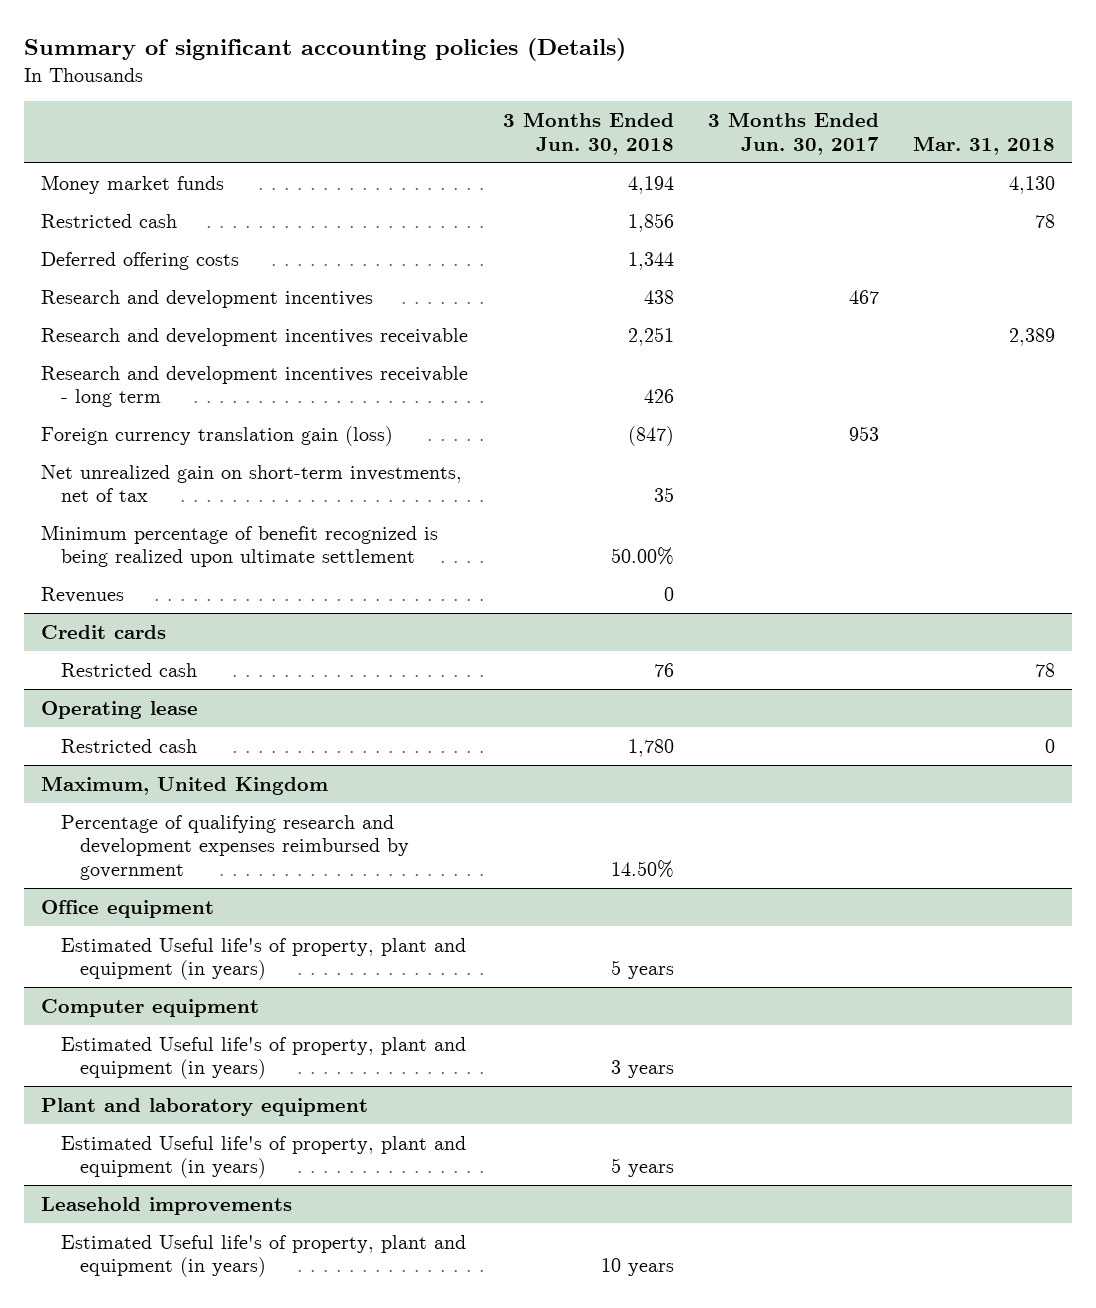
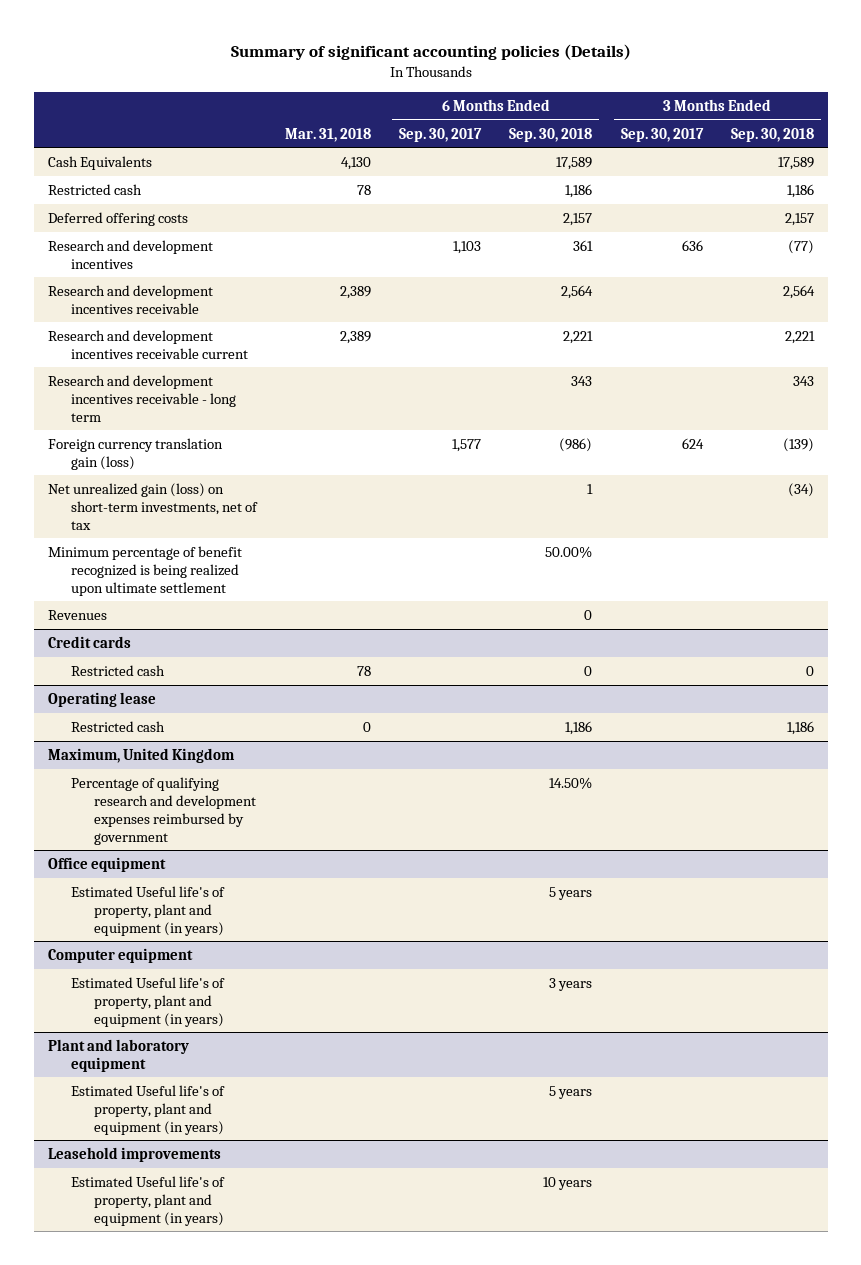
- | 3 Months Ended Jun. 30, 2018 | 3 Months Ended Jun. 30, 2017 | Mar. 31, 2018
+ | Mar. 31, 2018 | 6 Months Ended Sep. 30, 2017 | 6 Months Ended Sep. 30, 2018 | 3 Months Ended Sep. 30, 2017 | 3 Months Ended Sep. 30, 2018
- Money market funds | 4,194 | | 4,130
+ Cash Equivalents | 4,130 | | 17,589 | | 17,589
+ Research and development incentives receivable current | 2,389 | | 2,221 | | 2,221
- Net unrealized gain on short-term investments, net of tax | 35 | |
+ Net unrealized gain (loss) on short-term investments, net of tax | | | 1 | | (34)

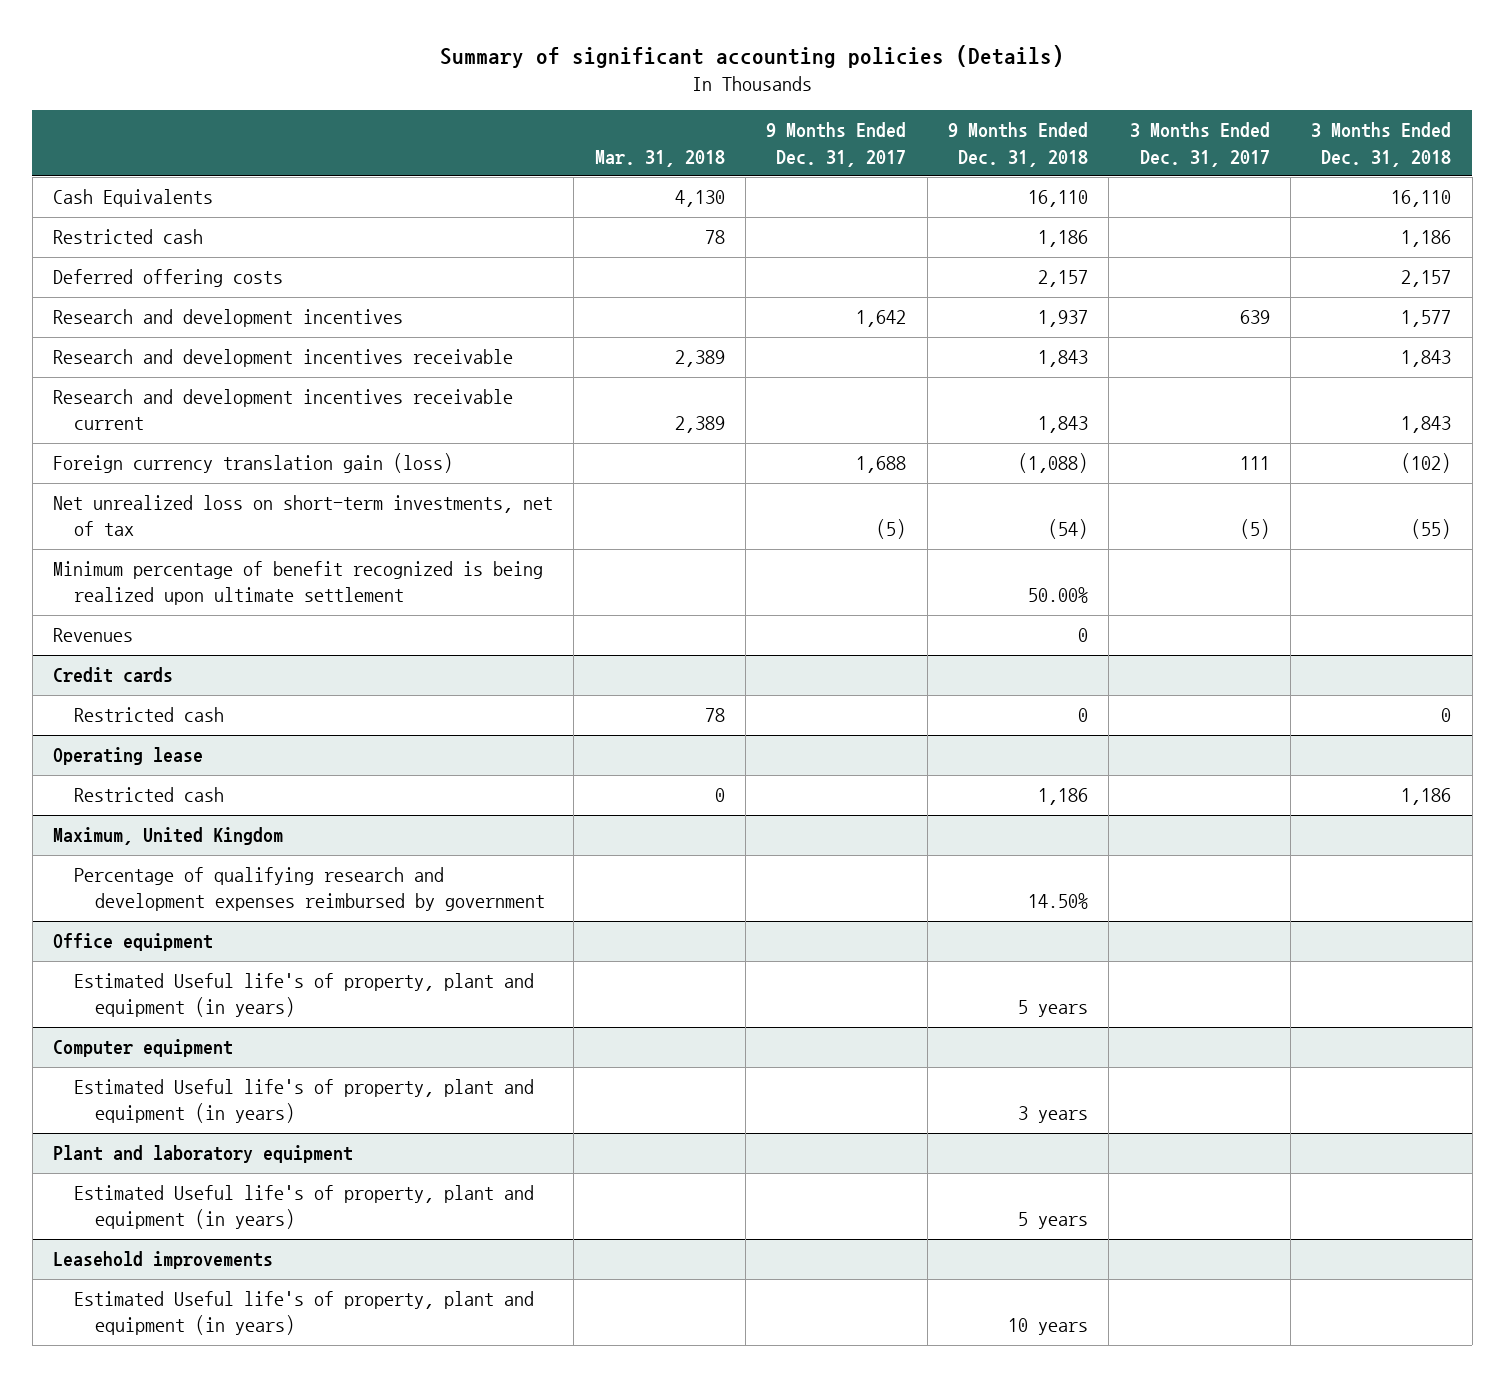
- | Mar. 31, 2018 | 6 Months Ended Sep. 30, 2017 | 6 Months Ended Sep. 30, 2018 | 3 Months Ended Sep. 30, 2017 | 3 Months Ended Sep. 30, 2018
+ | Mar. 31, 2018 | 9 Months Ended Dec. 31, 2017 | 9 Months Ended Dec. 31, 2018 | 3 Months Ended Dec. 31, 2017 | 3 Months Ended Dec. 31, 2018
- Research and development incentives receivable - long term | | | 343 | | 343
- Net unrealized gain (loss) on short-term investments, net of tax | | | 1 | | (34)
+ Net unrealized loss on short-term investments, net of tax | | (5) | (54) | (5) | (55)

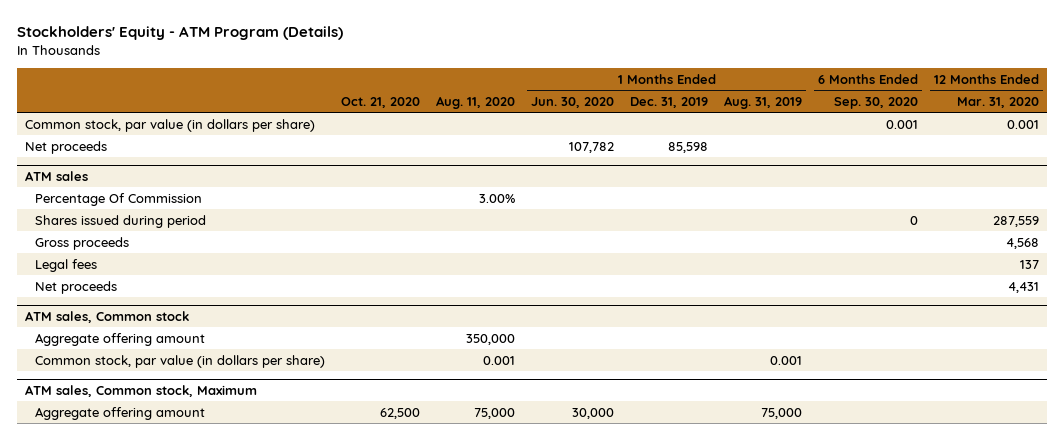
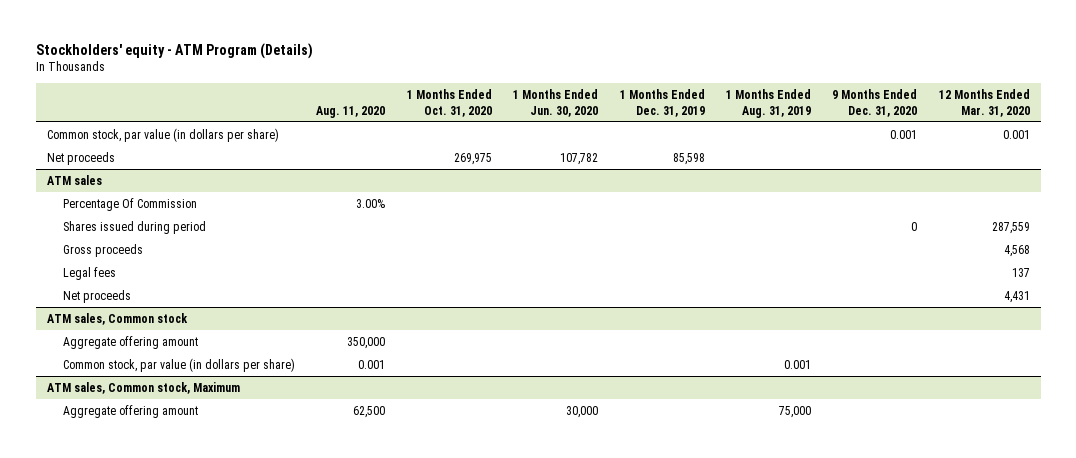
- Stockholders' Equity - ATM Program (Details)
+ Stockholders' equity - ATM Program (Details)
- | Oct. 21, 2020 | Aug. 11, 2020 | 1 Months Ended Jun. 30, 2020 | 1 Months Ended Dec. 31, 2019 | 1 Months Ended Aug. 31, 2019 | 6 Months Ended Sep. 30, 2020 | 12 Months Ended Mar. 31, 2020
+ | Aug. 11, 2020 | 1 Months Ended Oct. 31, 2020 | 1 Months Ended Jun. 30, 2020 | 1 Months Ended Dec. 31, 2019 | 1 Months Ended Aug. 31, 2019 | 9 Months Ended Dec. 31, 2020 | 12 Months Ended Mar. 31, 2020
@ ATM sales, Common stock, Maximum
- Aggregate offering amount | 62,500 | 75,000 | 30,000 | | 75,000 | |
+ Aggregate offering amount | 62,500 | | 30,000 | | 75,000 | |

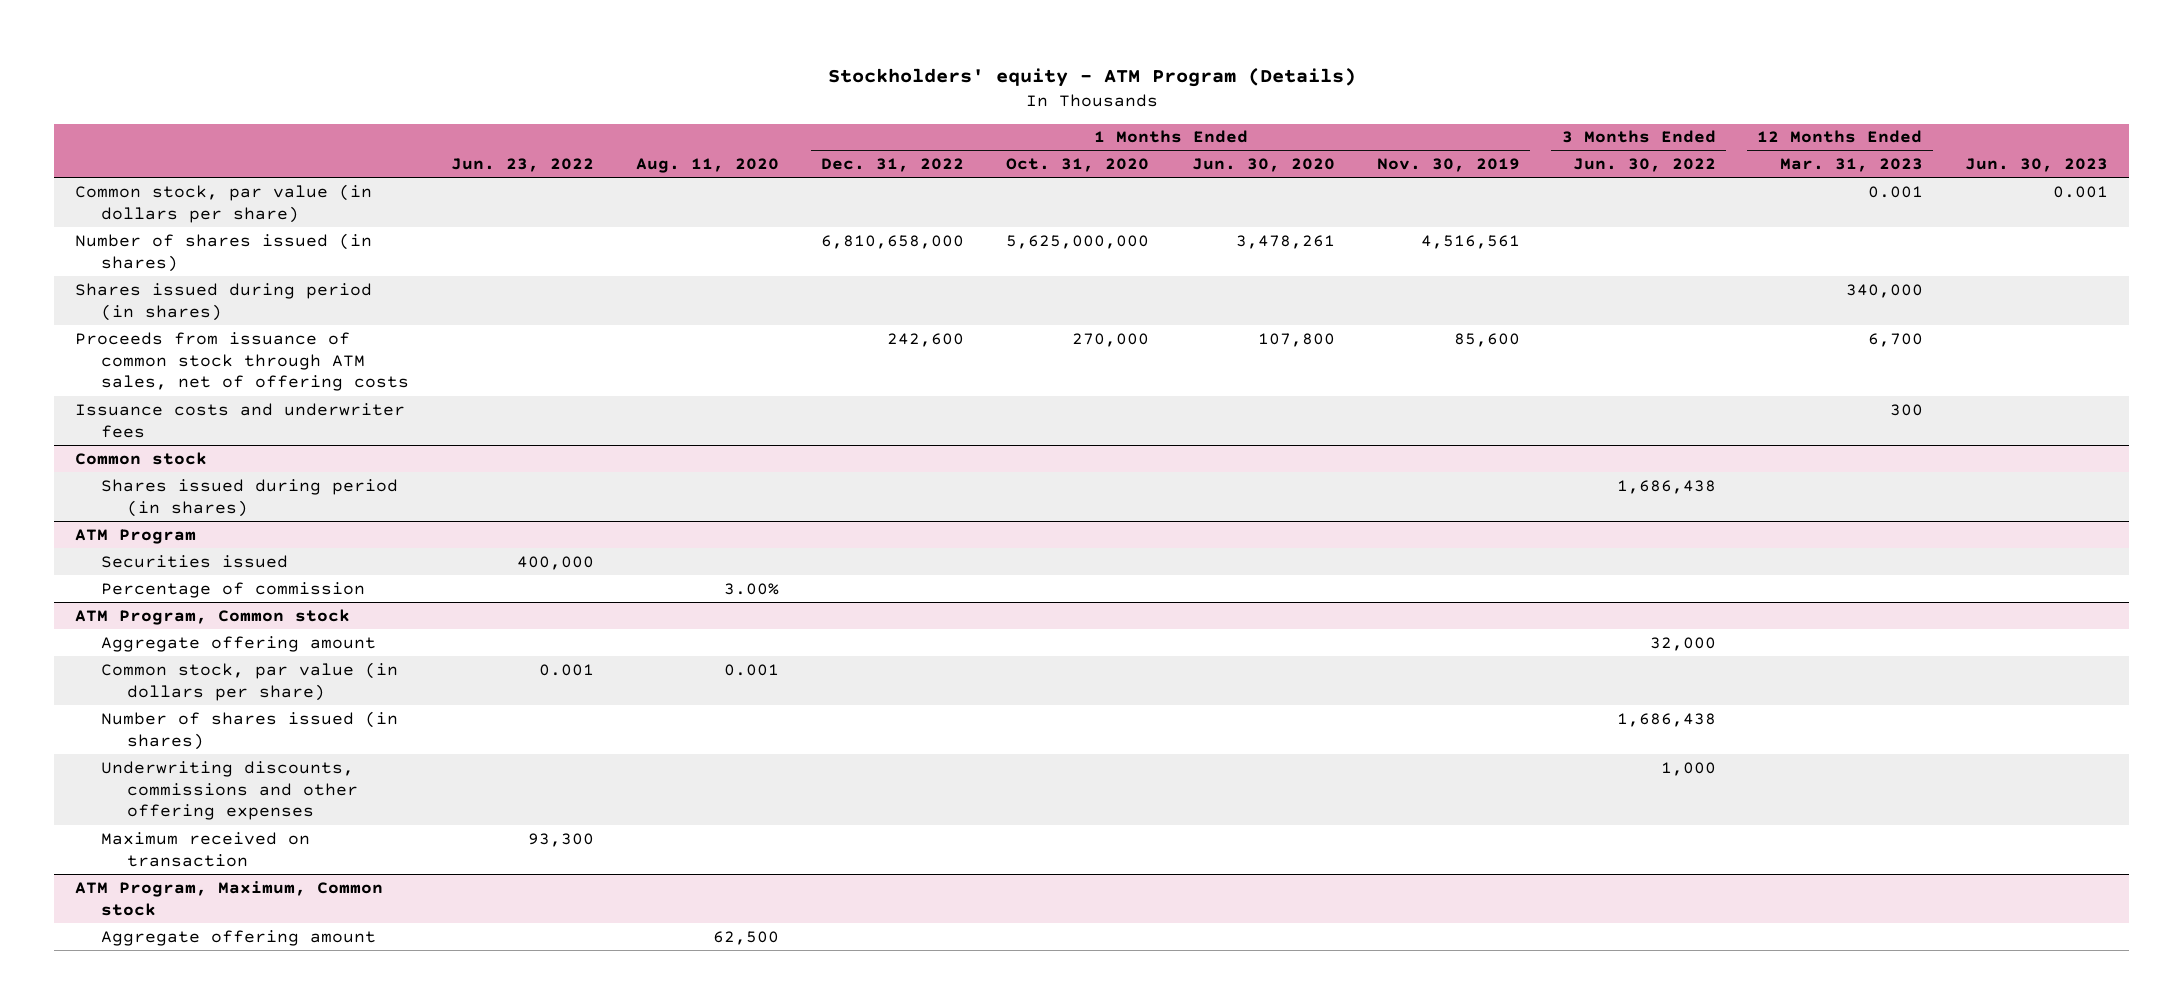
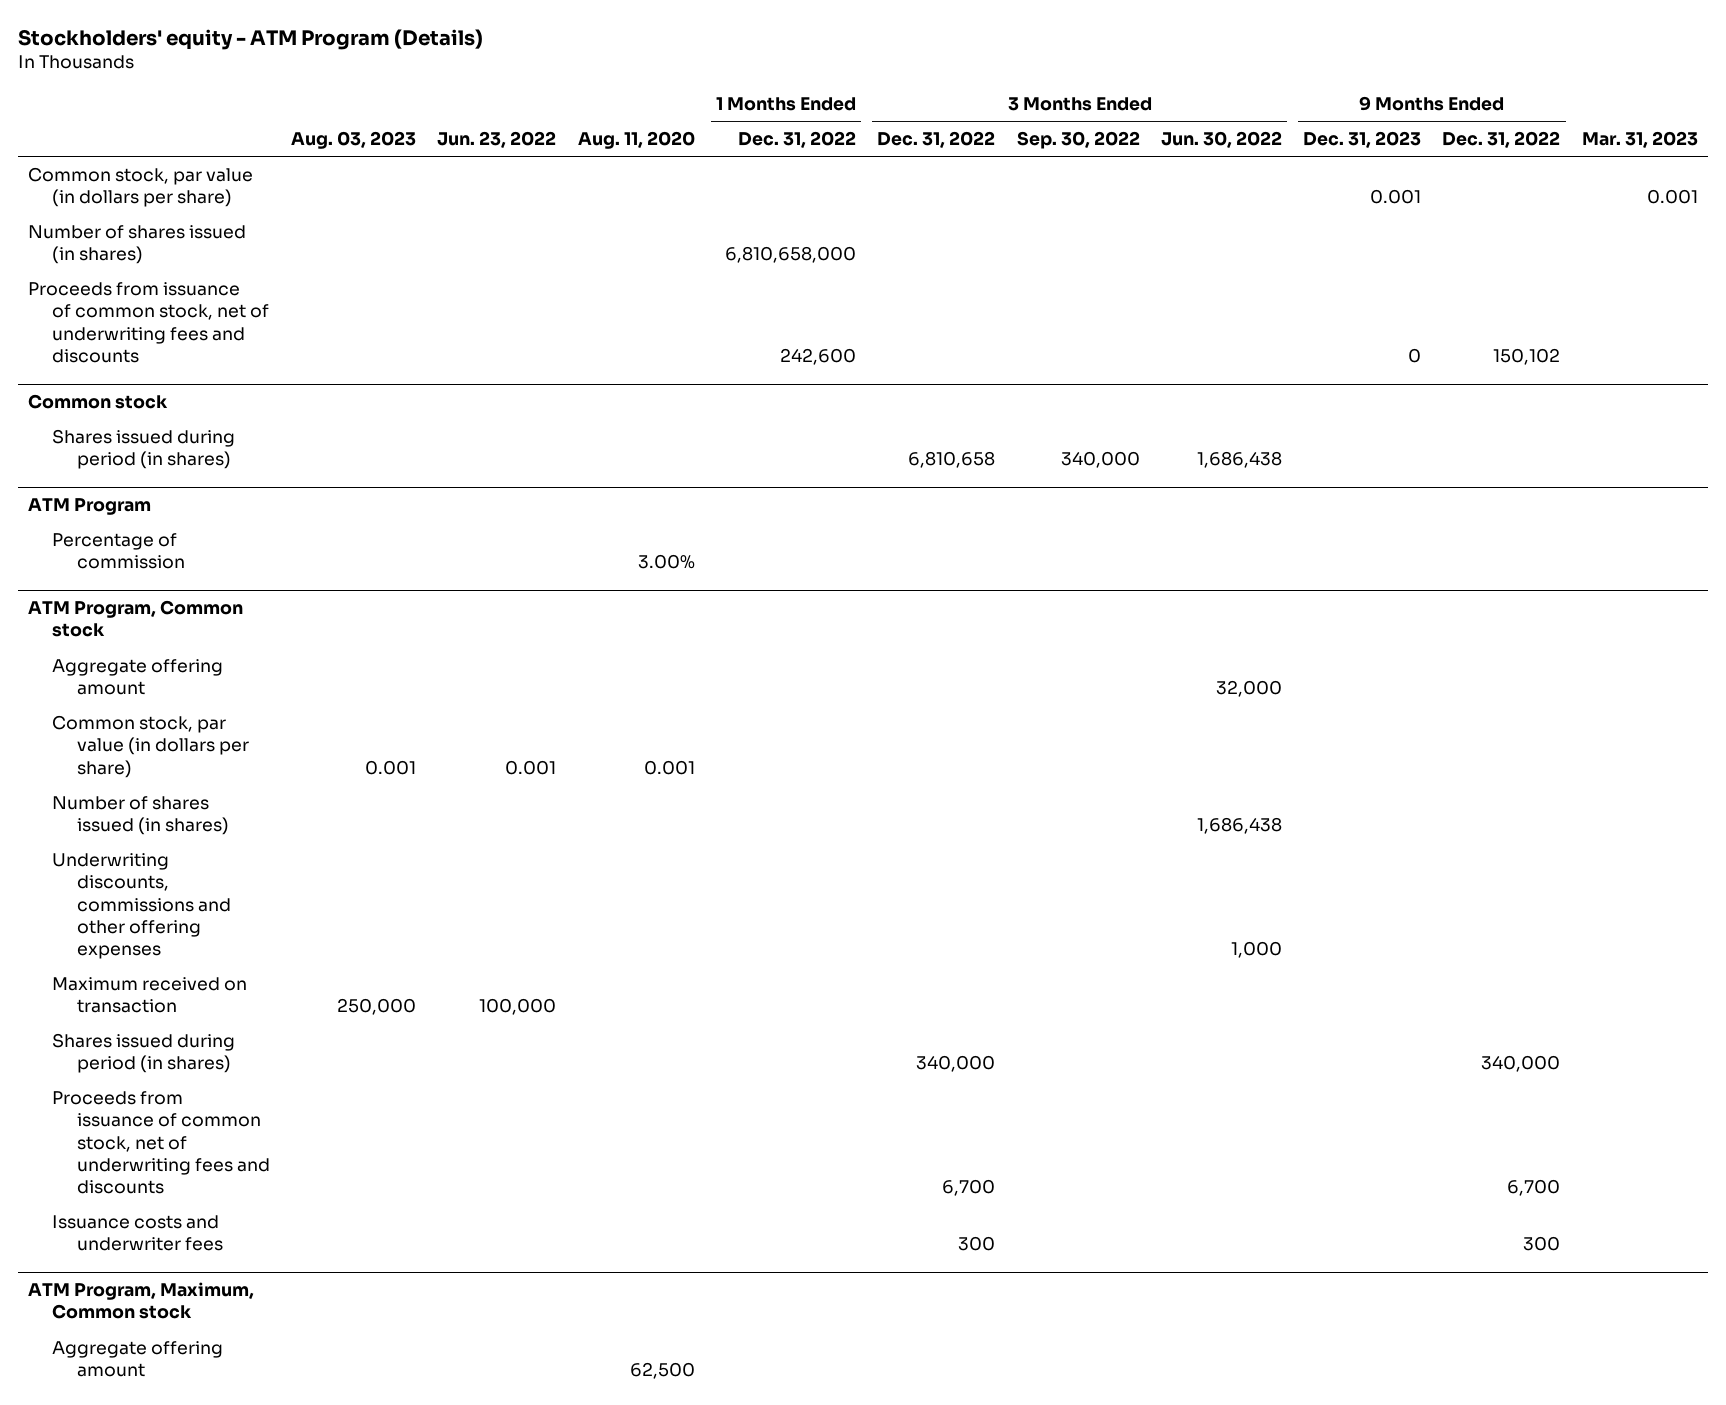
- | Jun. 23, 2022 | Aug. 11, 2020 | 1 Months Ended Dec. 31, 2022 | 1 Months Ended Oct. 31, 2020 | 1 Months Ended Jun. 30, 2020 | 1 Months Ended Nov. 30, 2019 | 3 Months Ended Jun. 30, 2022 | 12 Months Ended Mar. 31, 2023 | Jun. 30, 2023
+ | Aug. 03, 2023 | Jun. 23, 2022 | Aug. 11, 2020 | 1 Months Ended Dec. 31, 2022 | 3 Months Ended Dec. 31, 2022 | 3 Months Ended Sep. 30, 2022 | 3 Months Ended Jun. 30, 2022 | 9 Months Ended Dec. 31, 2023 | 9 Months Ended Dec. 31, 2022 | Mar. 31, 2023
- Shares issued during period (in shares) | | | | | | | | 340,000 |
- Proceeds from issuance of common stock through ATM sales, net of offering costs | | | 242,600 | 270,000 | 107,800 | 85,600 | | 6,700 |
- Issuance costs and underwriter fees | | | | | | | | 300 |
+ Proceeds from issuance of common stock, net of underwriting fees and discounts | | | | 242,600 | | | | 0 | 150,102 |
@ ATM Program
- Securities issued | 400,000 | | | | | | | |
@ ATM Program, Common stock
- Maximum received on transaction | 93,300 | | | | | | | |
+ Maximum received on transaction | 250,000 | 100,000 | | | | | | | |
+ Shares issued during period (in shares) | | | | | 340,000 | | | | 340,000 |
+ Proceeds from issuance of common stock, net of underwriting fees and discounts | | | | | 6,700 | | | | 6,700 |
+ Issuance costs and underwriter fees | | | | | 300 | | | | 300 |

